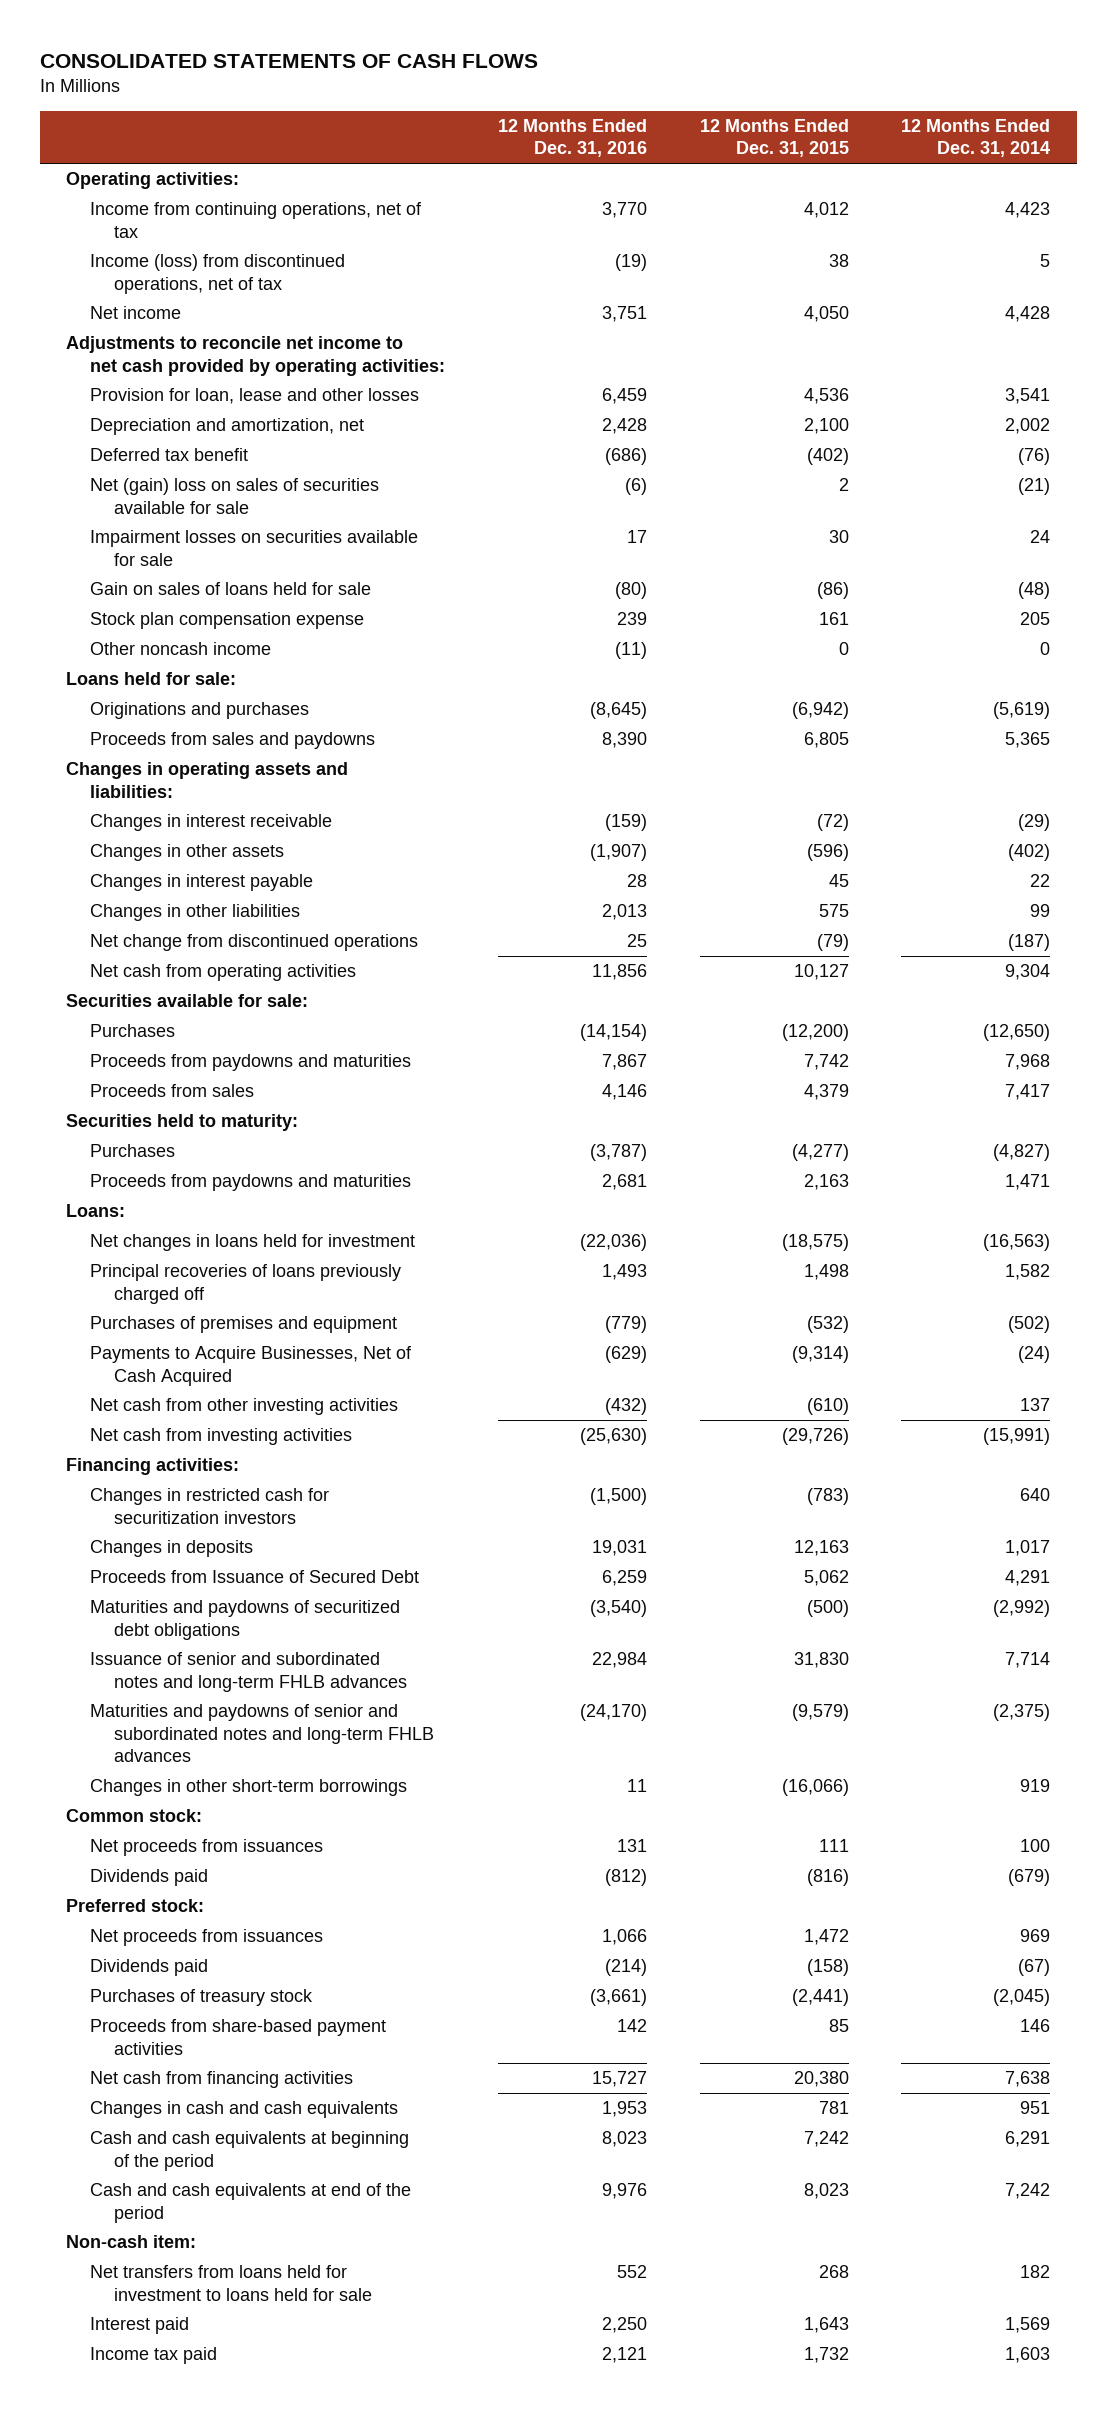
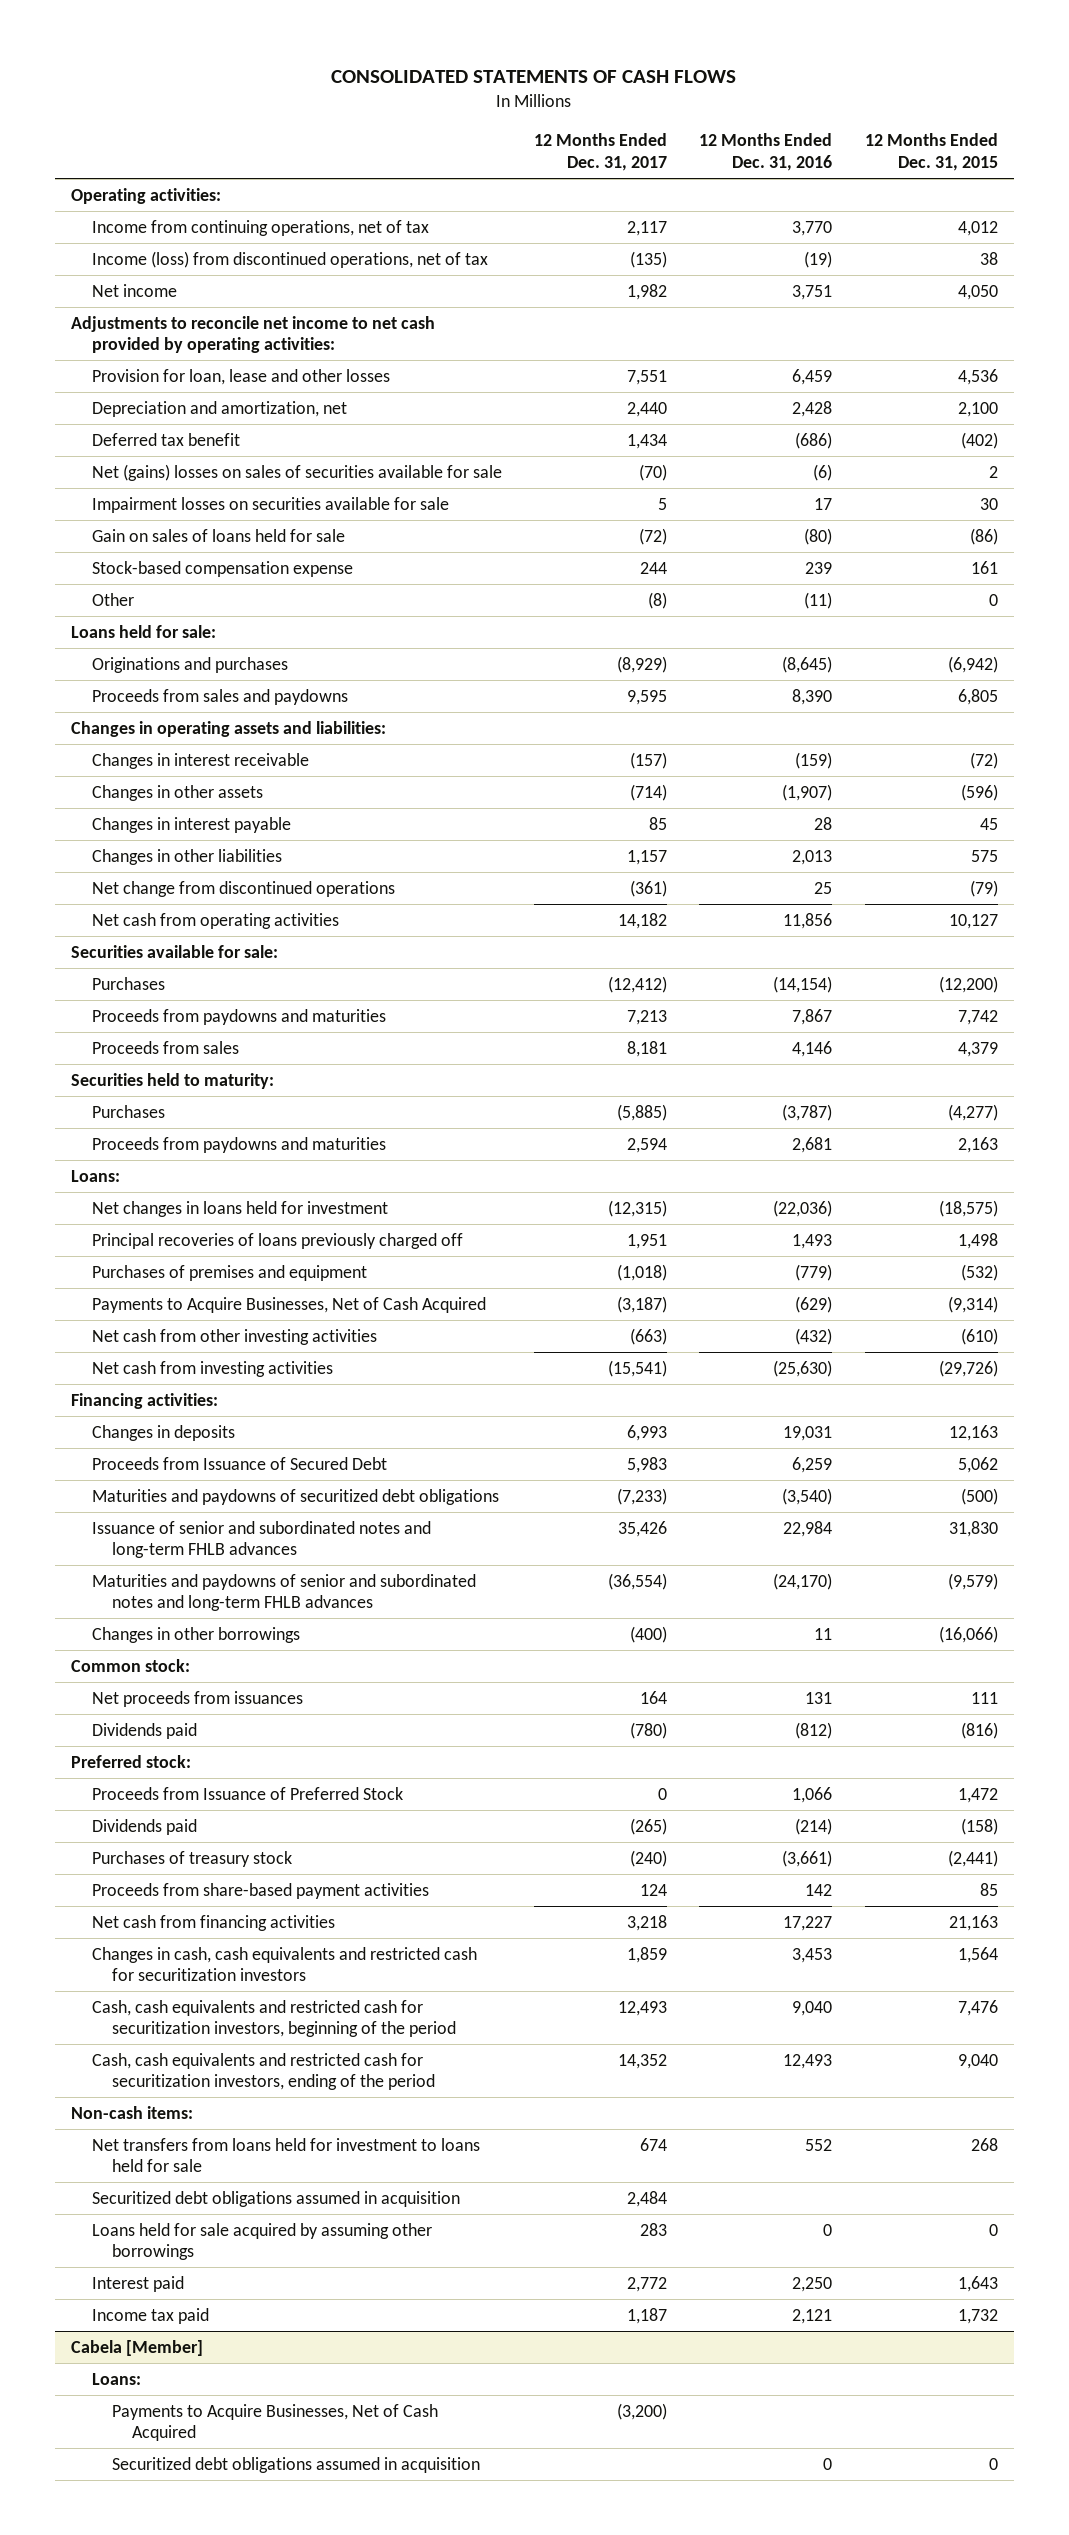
- | 12 Months Ended Dec. 31, 2016 | 12 Months Ended Dec. 31, 2015 | 12 Months Ended Dec. 31, 2014
+ | 12 Months Ended Dec. 31, 2017 | 12 Months Ended Dec. 31, 2016 | 12 Months Ended Dec. 31, 2015
- Net (gain) loss on sales of securities available for sale | (6) | 2 | (21)
+ Net (gains) losses on sales of securities available for sale | (70) | (6) | 2
- Stock plan compensation expense | 239 | 161 | 205
- Other noncash income | (11) | 0 | 0
+ Stock-based compensation expense | 244 | 239 | 161
+ Other | (8) | (11) | 0
- Changes in restricted cash for securitization investors | (1,500) | (783) | 640
- Changes in other short-term borrowings | 11 | (16,066) | 919
+ Changes in other borrowings | (400) | 11 | (16,066)
- Net proceeds from issuances | 1,066 | 1,472 | 969
+ Proceeds from Issuance of Preferred Stock | 0 | 1,066 | 1,472
- Net cash from financing activities | 15,727 | 20,380 | 7,638
- Changes in cash and cash equivalents | 1,953 | 781 | 951
- Cash and cash equivalents at beginning of the period | 8,023 | 7,242 | 6,291
- Cash and cash equivalents at end of the period | 9,976 | 8,023 | 7,242
- Non-cash item:
+ Net cash from financing activities | 3,218 | 17,227 | 21,163
+ Changes in cash, cash equivalents and restricted cash for securitization investors | 1,859 | 3,453 | 1,564
+ Cash, cash equivalents and restricted cash for securitization investors, beginning of the period | 12,493 | 9,040 | 7,476
+ Cash, cash equivalents and restricted cash for securitization investors, ending of the period | 14,352 | 12,493 | 9,040
+ Non-cash items:
+ Securitized debt obligations assumed in acquisition | 2,484 | |
+ Loans held for sale acquired by assuming other borrowings | 283 | 0 | 0
+ Cabela [Member]
+ Loans:
+ Payments to Acquire Businesses, Net of Cash Acquired | (3,200) | |
+ Securitized debt obligations assumed in acquisition | | 0 | 0

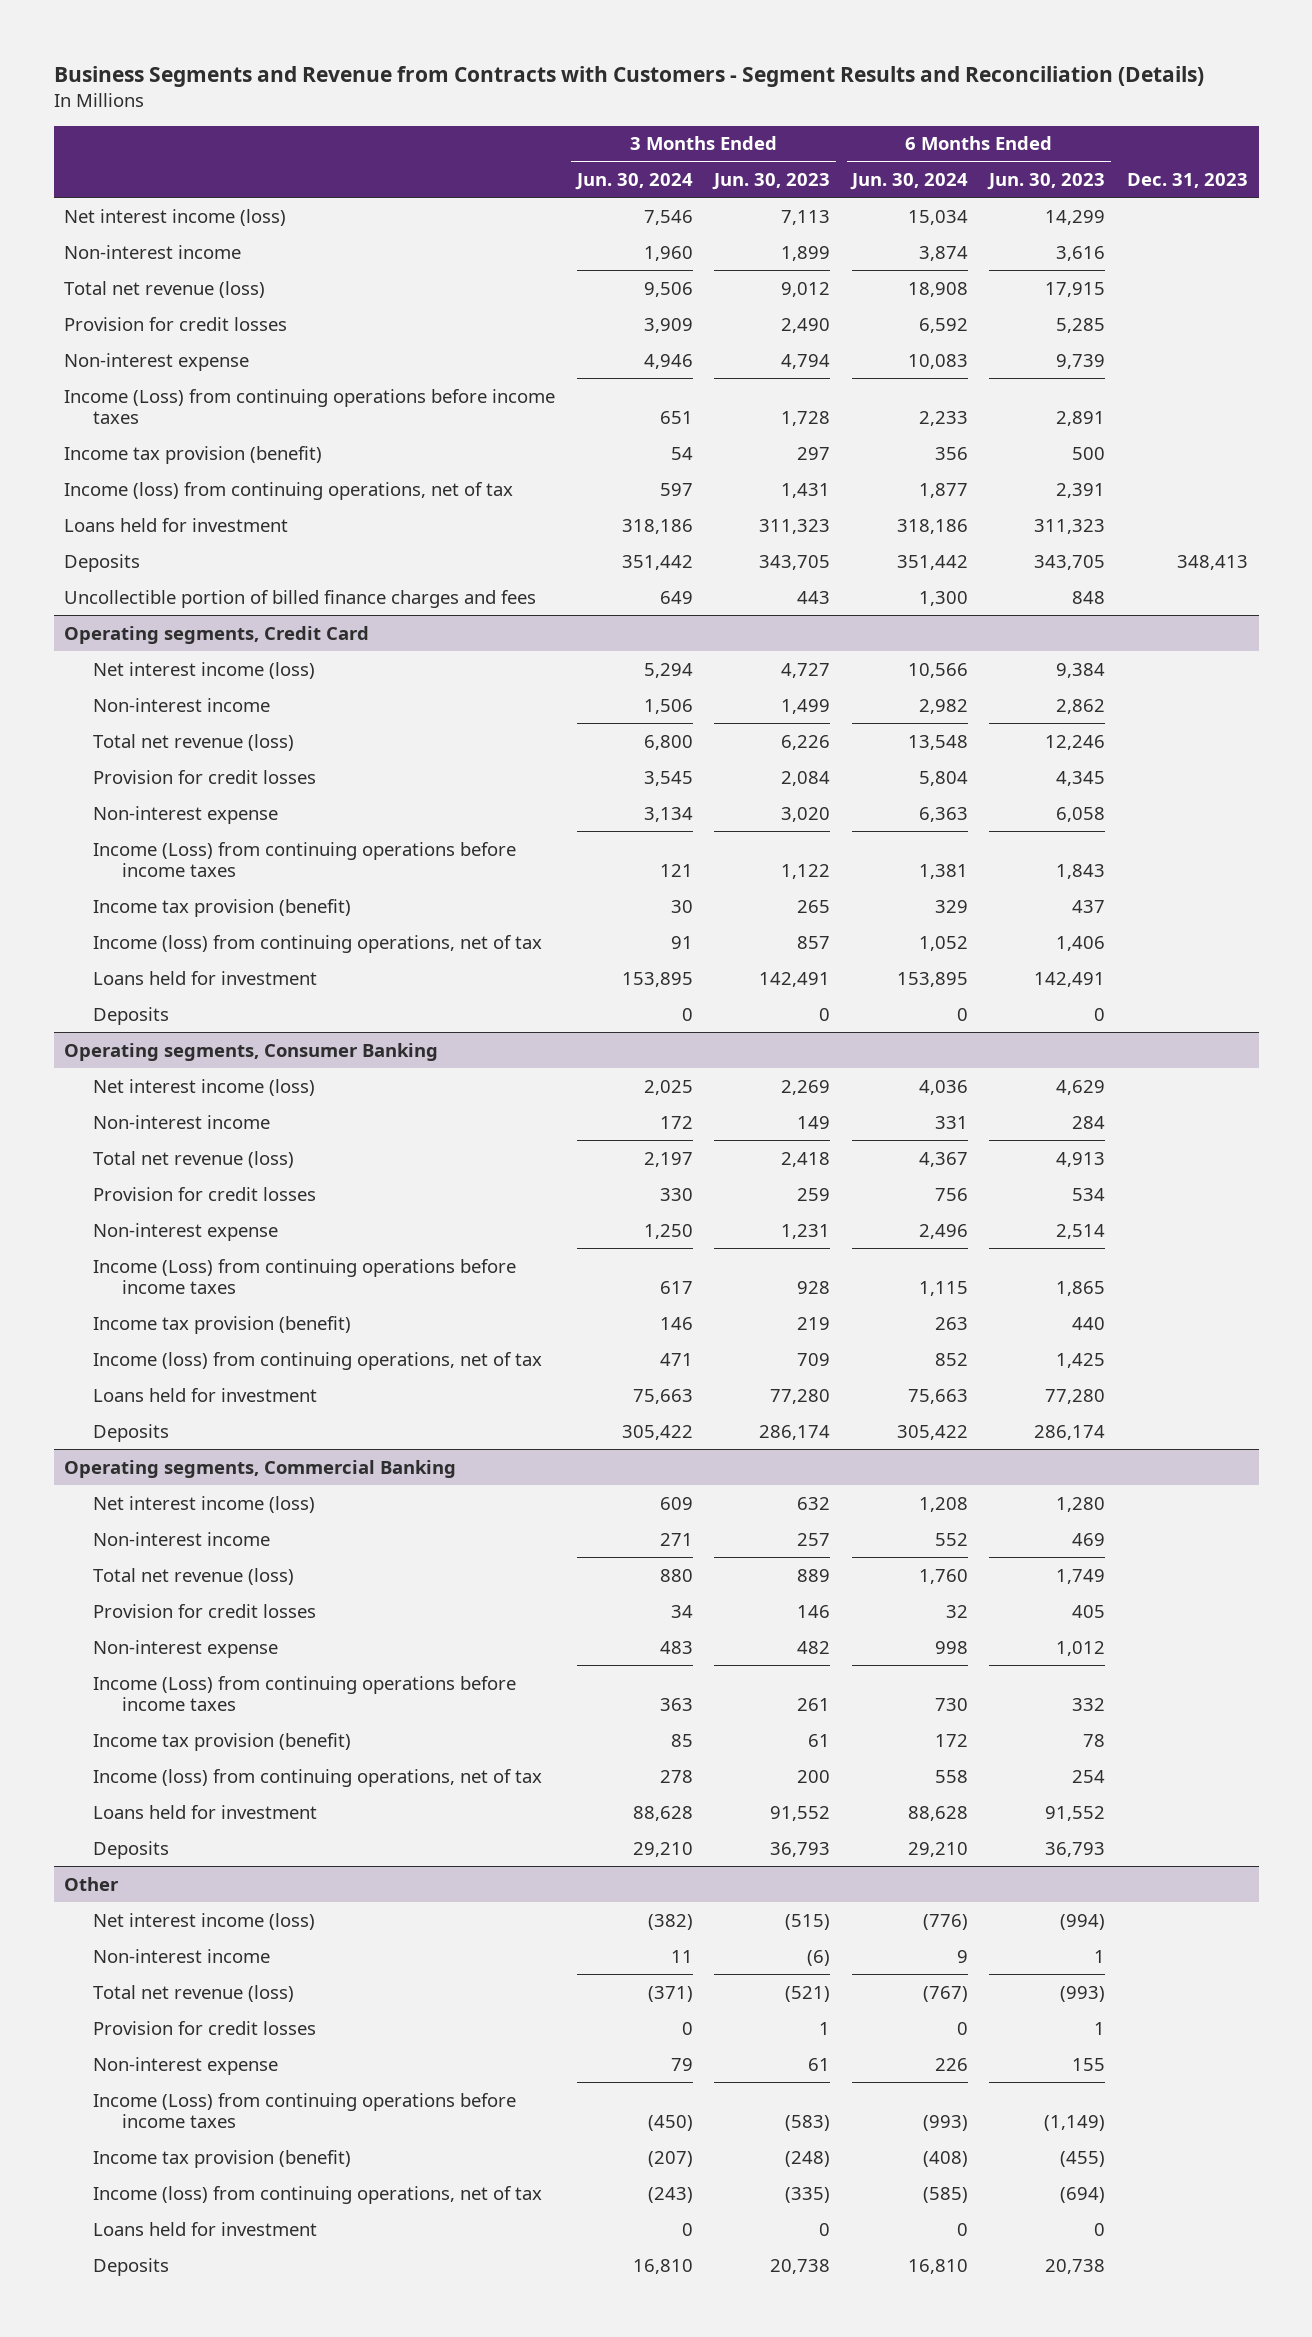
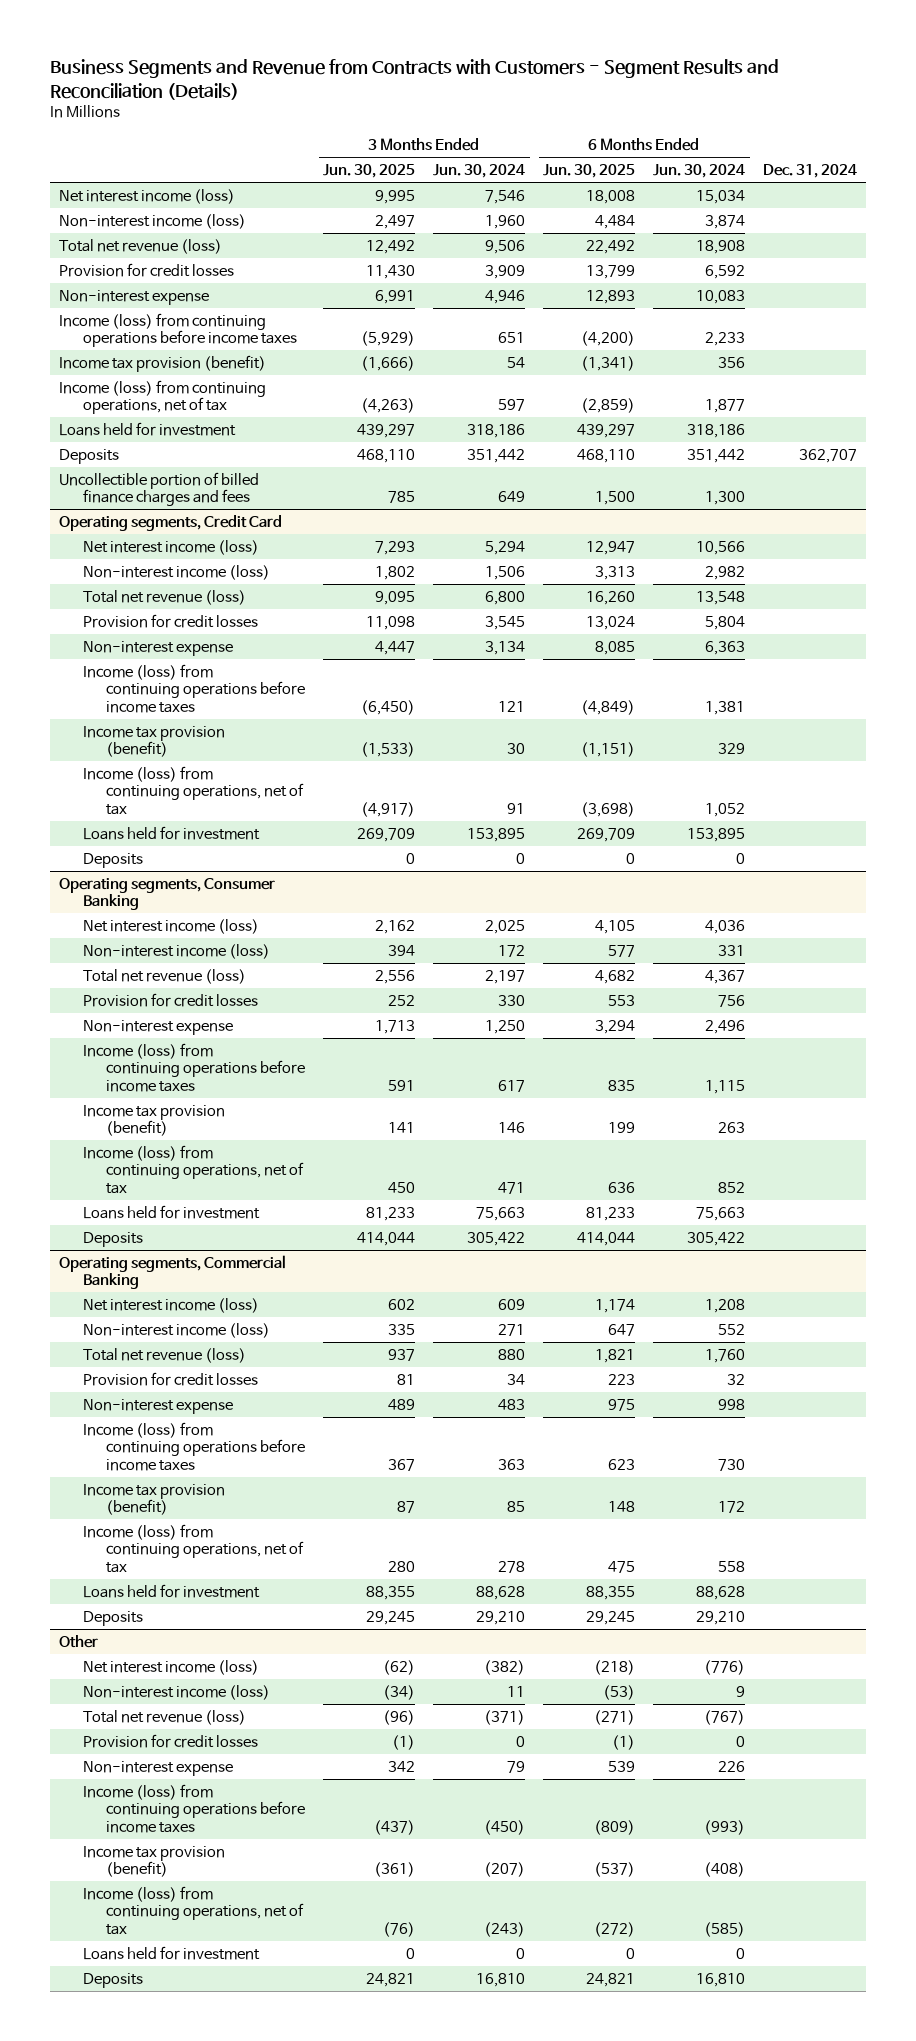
- | 3 Months Ended Jun. 30, 2024 | 3 Months Ended Jun. 30, 2023 | 6 Months Ended Jun. 30, 2024 | 6 Months Ended Jun. 30, 2023 | Dec. 31, 2023
+ | 3 Months Ended Jun. 30, 2025 | 3 Months Ended Jun. 30, 2024 | 6 Months Ended Jun. 30, 2025 | 6 Months Ended Jun. 30, 2024 | Dec. 31, 2024
- Non-interest income | 1,960 | 1,899 | 3,874 | 3,616 |
+ Non-interest income (loss) | 2,497 | 1,960 | 4,484 | 3,874 |
- Income (Loss) from continuing operations before income taxes | 651 | 1,728 | 2,233 | 2,891 |
+ Income (loss) from continuing operations before income taxes | (5,929) | 651 | (4,200) | 2,233 |
@ Operating segments, Credit Card
- Non-interest income | 1,506 | 1,499 | 2,982 | 2,862 |
+ Non-interest income (loss) | 1,802 | 1,506 | 3,313 | 2,982 |
- Income (Loss) from continuing operations before income taxes | 121 | 1,122 | 1,381 | 1,843 |
+ Income (loss) from continuing operations before income taxes | (6,450) | 121 | (4,849) | 1,381 |
@ Operating segments, Consumer Banking
- Non-interest income | 172 | 149 | 331 | 284 |
+ Non-interest income (loss) | 394 | 172 | 577 | 331 |
- Income (Loss) from continuing operations before income taxes | 617 | 928 | 1,115 | 1,865 |
+ Income (loss) from continuing operations before income taxes | 591 | 617 | 835 | 1,115 |
@ Operating segments, Commercial Banking
- Non-interest income | 271 | 257 | 552 | 469 |
+ Non-interest income (loss) | 335 | 271 | 647 | 552 |
- Income (Loss) from continuing operations before income taxes | 363 | 261 | 730 | 332 |
+ Income (loss) from continuing operations before income taxes | 367 | 363 | 623 | 730 |
@ Other
- Non-interest income | 11 | (6) | 9 | 1 |
+ Non-interest income (loss) | (34) | 11 | (53) | 9 |
- Income (Loss) from continuing operations before income taxes | (450) | (583) | (993) | (1,149) |
+ Income (loss) from continuing operations before income taxes | (437) | (450) | (809) | (993) |

